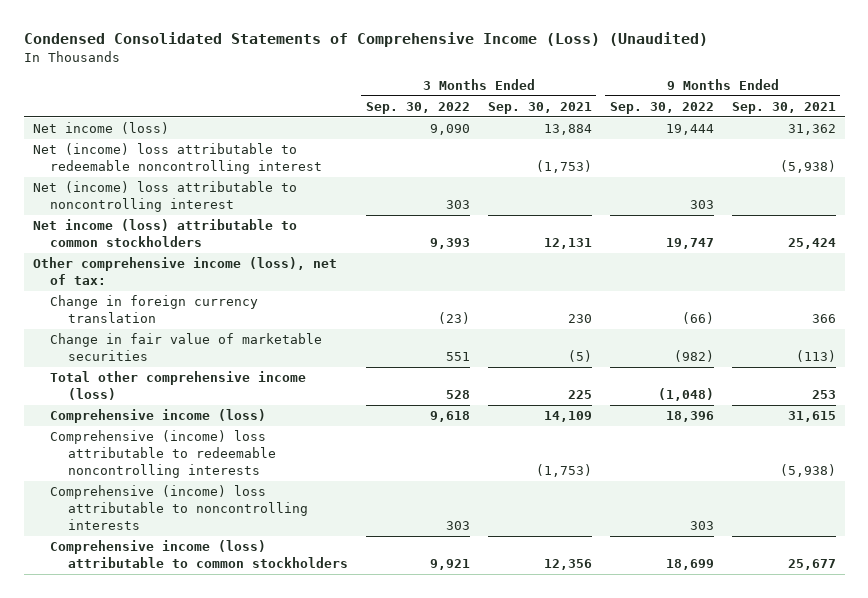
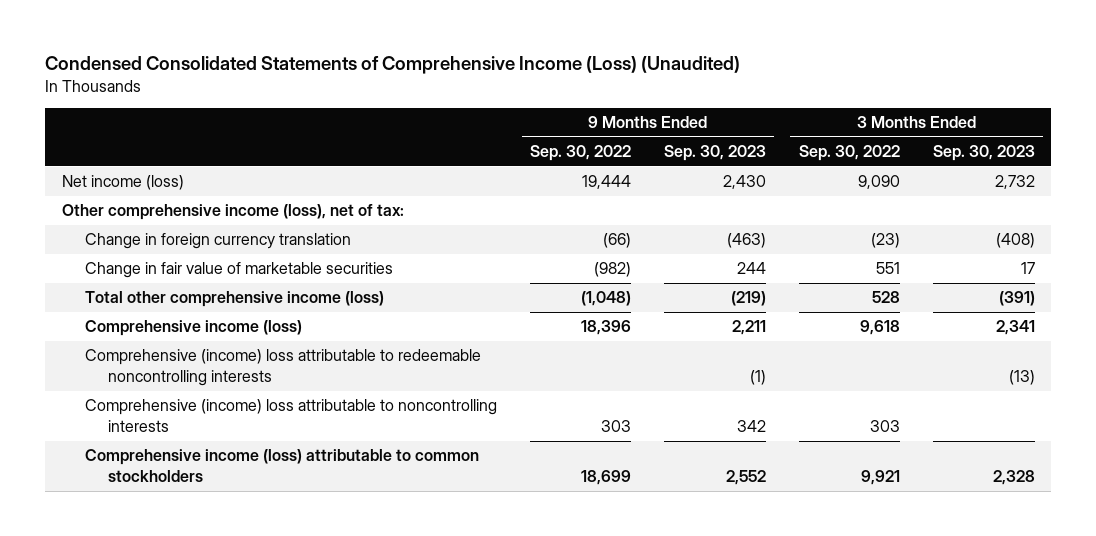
- | 3 Months Ended Sep. 30, 2022 | 3 Months Ended Sep. 30, 2021 | 9 Months Ended Sep. 30, 2022 | 9 Months Ended Sep. 30, 2021
+ | 9 Months Ended Sep. 30, 2022 | 9 Months Ended Sep. 30, 2023 | 3 Months Ended Sep. 30, 2022 | 3 Months Ended Sep. 30, 2023
- Net (income) loss attributable to redeemable noncontrolling interest | | (1,753) | | (5,938)
- Net (income) loss attributable to noncontrolling interest | 303 | | 303 |
- Net income (loss) attributable to common stockholders | 9,393 | 12,131 | 19,747 | 25,424

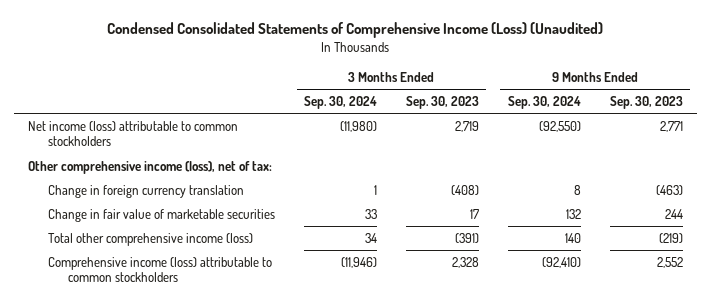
- | 9 Months Ended Sep. 30, 2022 | 9 Months Ended Sep. 30, 2023 | 3 Months Ended Sep. 30, 2022 | 3 Months Ended Sep. 30, 2023
+ | 3 Months Ended Sep. 30, 2024 | 3 Months Ended Sep. 30, 2023 | 9 Months Ended Sep. 30, 2024 | 9 Months Ended Sep. 30, 2023
- Net income (loss) | 19,444 | 2,430 | 9,090 | 2,732
+ Net income (loss) attributable to common stockholders | (11,980) | 2,719 | (92,550) | 2,771
- Comprehensive income (loss) | 18,396 | 2,211 | 9,618 | 2,341
- Comprehensive (income) loss attributable to redeemable noncontrolling interests | | (1) | | (13)
- Comprehensive (income) loss attributable to noncontrolling interests | 303 | 342 | 303 |

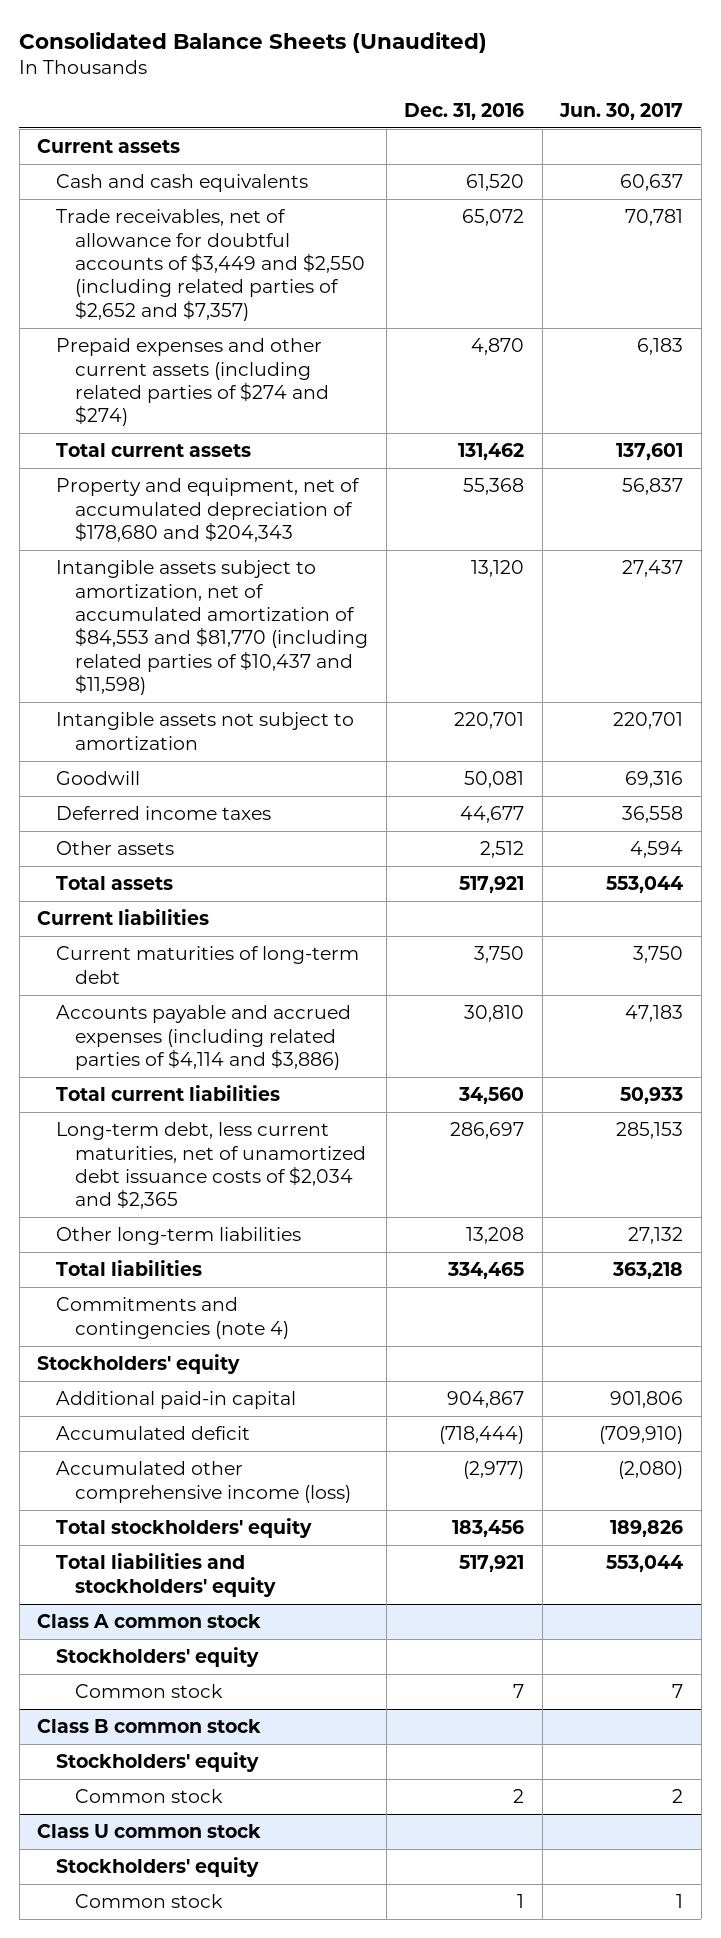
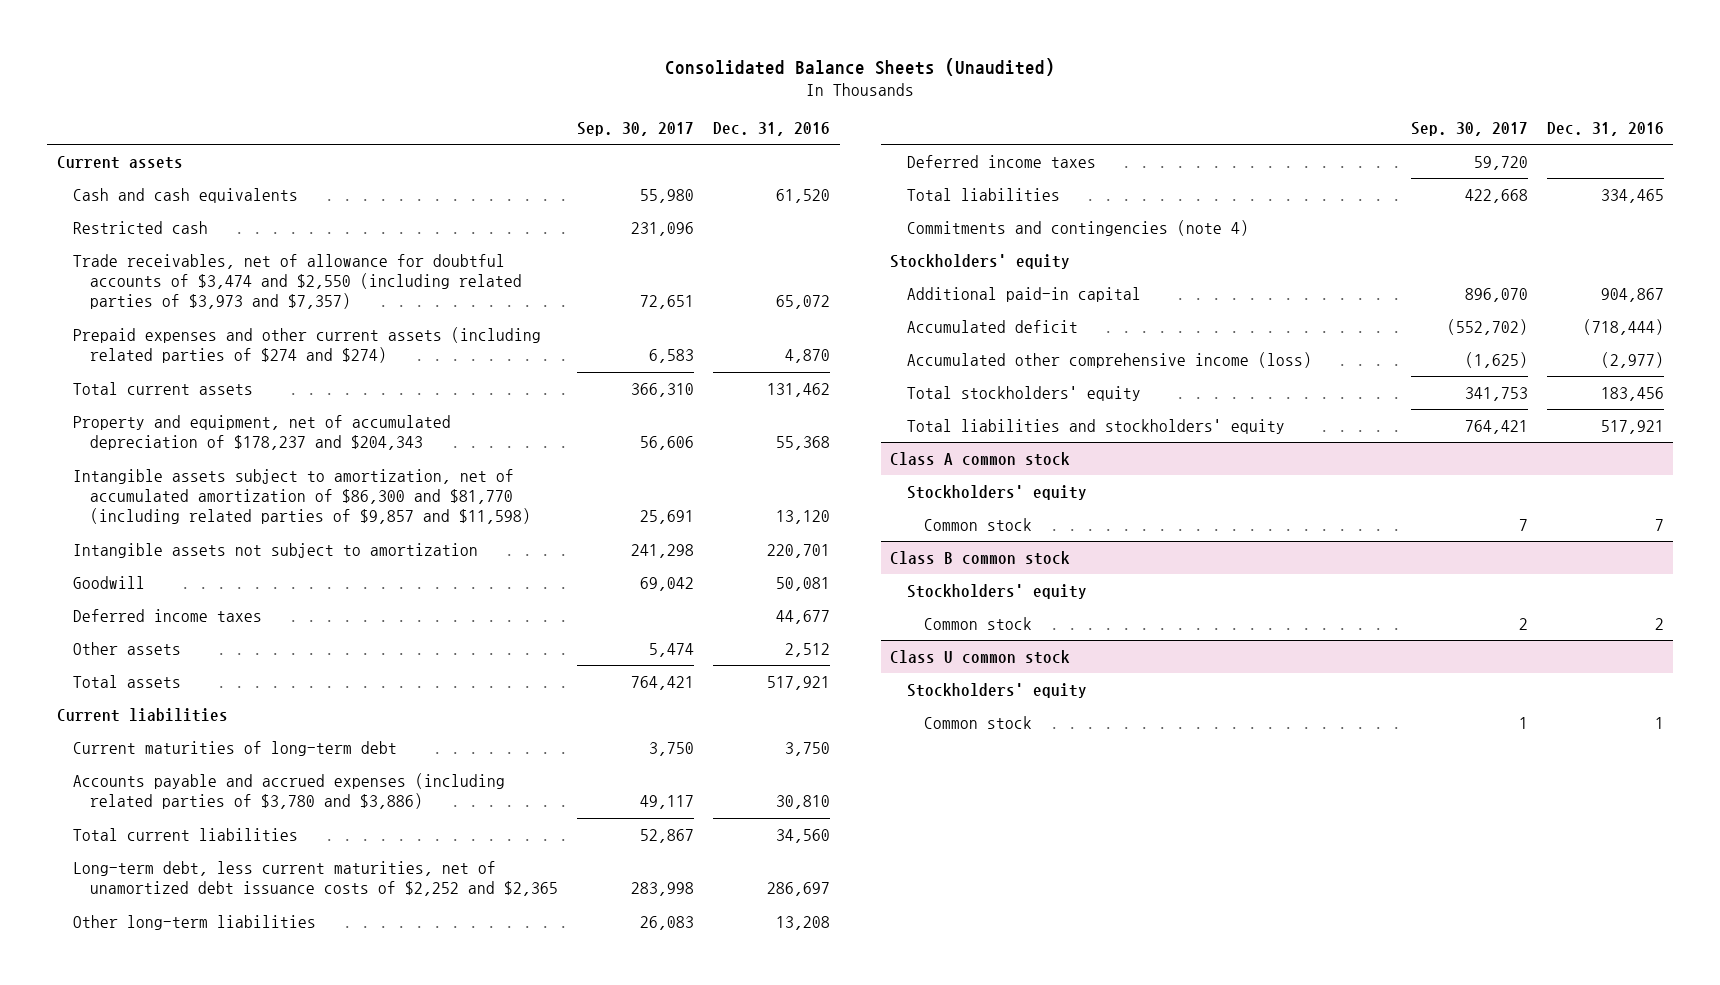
- | Dec. 31, 2016 | Jun. 30, 2017
+ | Sep. 30, 2017 | Dec. 31, 2016
- Trade receivables, net of allowance for doubtful accounts of $3,449 and $2,550 (including related parties of $2,652 and $7,357) | 65,072 | 70,781
+ Restricted cash | 231,096 |
+ Trade receivables, net of allowance for doubtful accounts of $3,474 and $2,550 (including related parties of $3,973 and $7,357) | 72,651 | 65,072
- Property and equipment, net of accumulated depreciation of $178,680 and $204,343 | 55,368 | 56,837
- Intangible assets subject to amortization, net of accumulated amortization of $84,553 and $81,770 (including related parties of $10,437 and $11,598) | 13,120 | 27,437
+ Property and equipment, net of accumulated depreciation of $178,237 and $204,343 | 56,606 | 55,368
+ Intangible assets subject to amortization, net of accumulated amortization of $86,300 and $81,770 (including related parties of $9,857 and $11,598) | 25,691 | 13,120
- Accounts payable and accrued expenses (including related parties of $4,114 and $3,886) | 30,810 | 47,183
+ Accounts payable and accrued expenses (including related parties of $3,780 and $3,886) | 49,117 | 30,810
- Long-term debt, less current maturities, net of unamortized debt issuance costs of $2,034 and $2,365 | 286,697 | 285,153
+ Long-term debt, less current maturities, net of unamortized debt issuance costs of $2,252 and $2,365 | 283,998 | 286,697
+ Deferred income taxes | 59,720 |

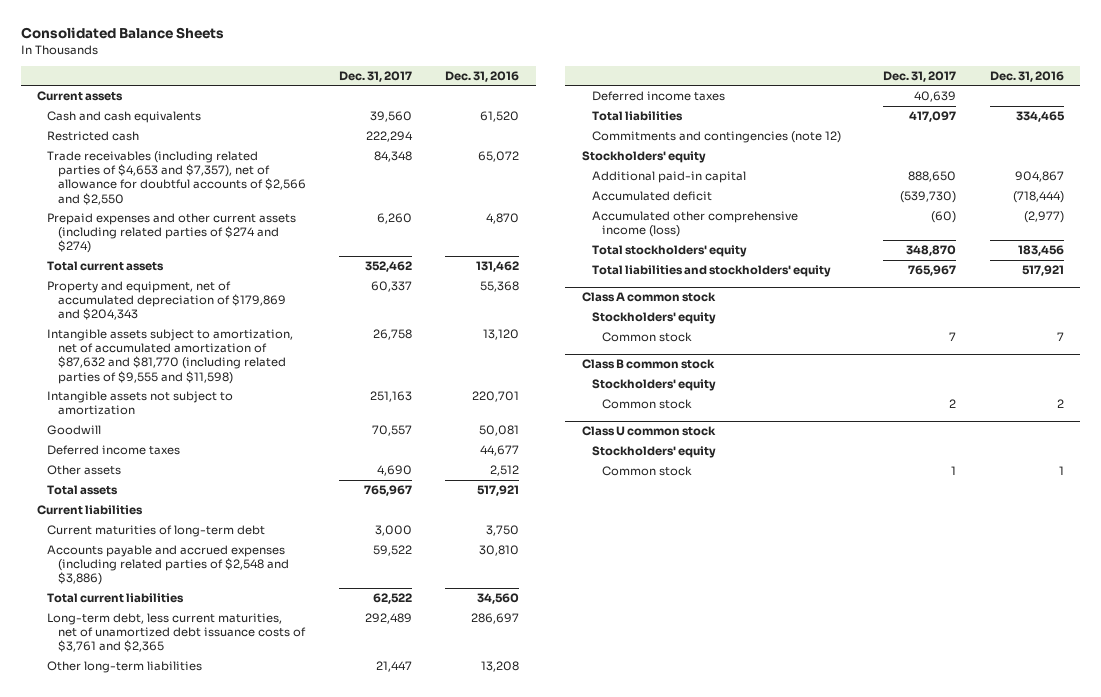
- Consolidated Balance Sheets (Unaudited)
+ Consolidated Balance Sheets
- | Sep. 30, 2017 | Dec. 31, 2016
+ | Dec. 31, 2017 | Dec. 31, 2016
- Trade receivables, net of allowance for doubtful accounts of $3,474 and $2,550 (including related parties of $3,973 and $7,357) | 72,651 | 65,072
+ Trade receivables (including related parties of $4,653 and $7,357), net of allowance for doubtful accounts of $2,566 and $2,550 | 84,348 | 65,072
- Property and equipment, net of accumulated depreciation of $178,237 and $204,343 | 56,606 | 55,368
- Intangible assets subject to amortization, net of accumulated amortization of $86,300 and $81,770 (including related parties of $9,857 and $11,598) | 25,691 | 13,120
+ Property and equipment, net of accumulated depreciation of $179,869 and $204,343 | 60,337 | 55,368
+ Intangible assets subject to amortization, net of accumulated amortization of $87,632 and $81,770 (including related parties of $9,555 and $11,598) | 26,758 | 13,120
- Accounts payable and accrued expenses (including related parties of $3,780 and $3,886) | 49,117 | 30,810
+ Accounts payable and accrued expenses (including related parties of $2,548 and $3,886) | 59,522 | 30,810
- Long-term debt, less current maturities, net of unamortized debt issuance costs of $2,252 and $2,365 | 283,998 | 286,697
+ Long-term debt, less current maturities, net of unamortized debt issuance costs of $3,761 and $2,365 | 292,489 | 286,697
- Commitments and contingencies (note 4)
+ Commitments and contingencies (note 12)

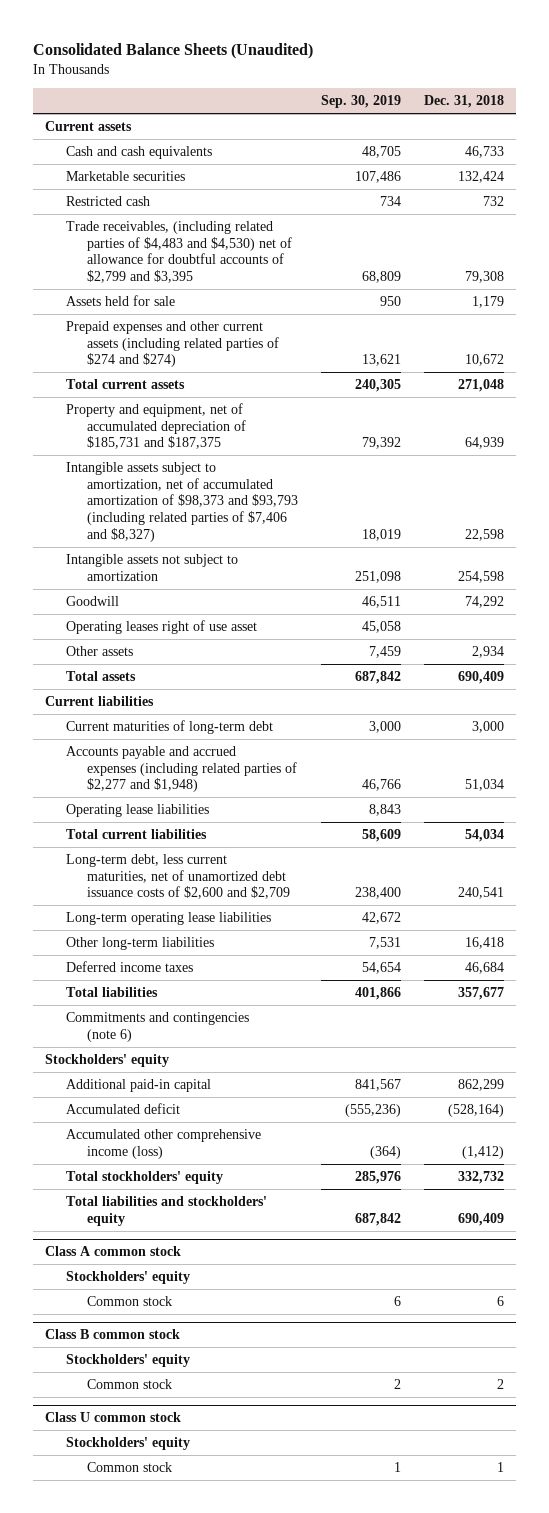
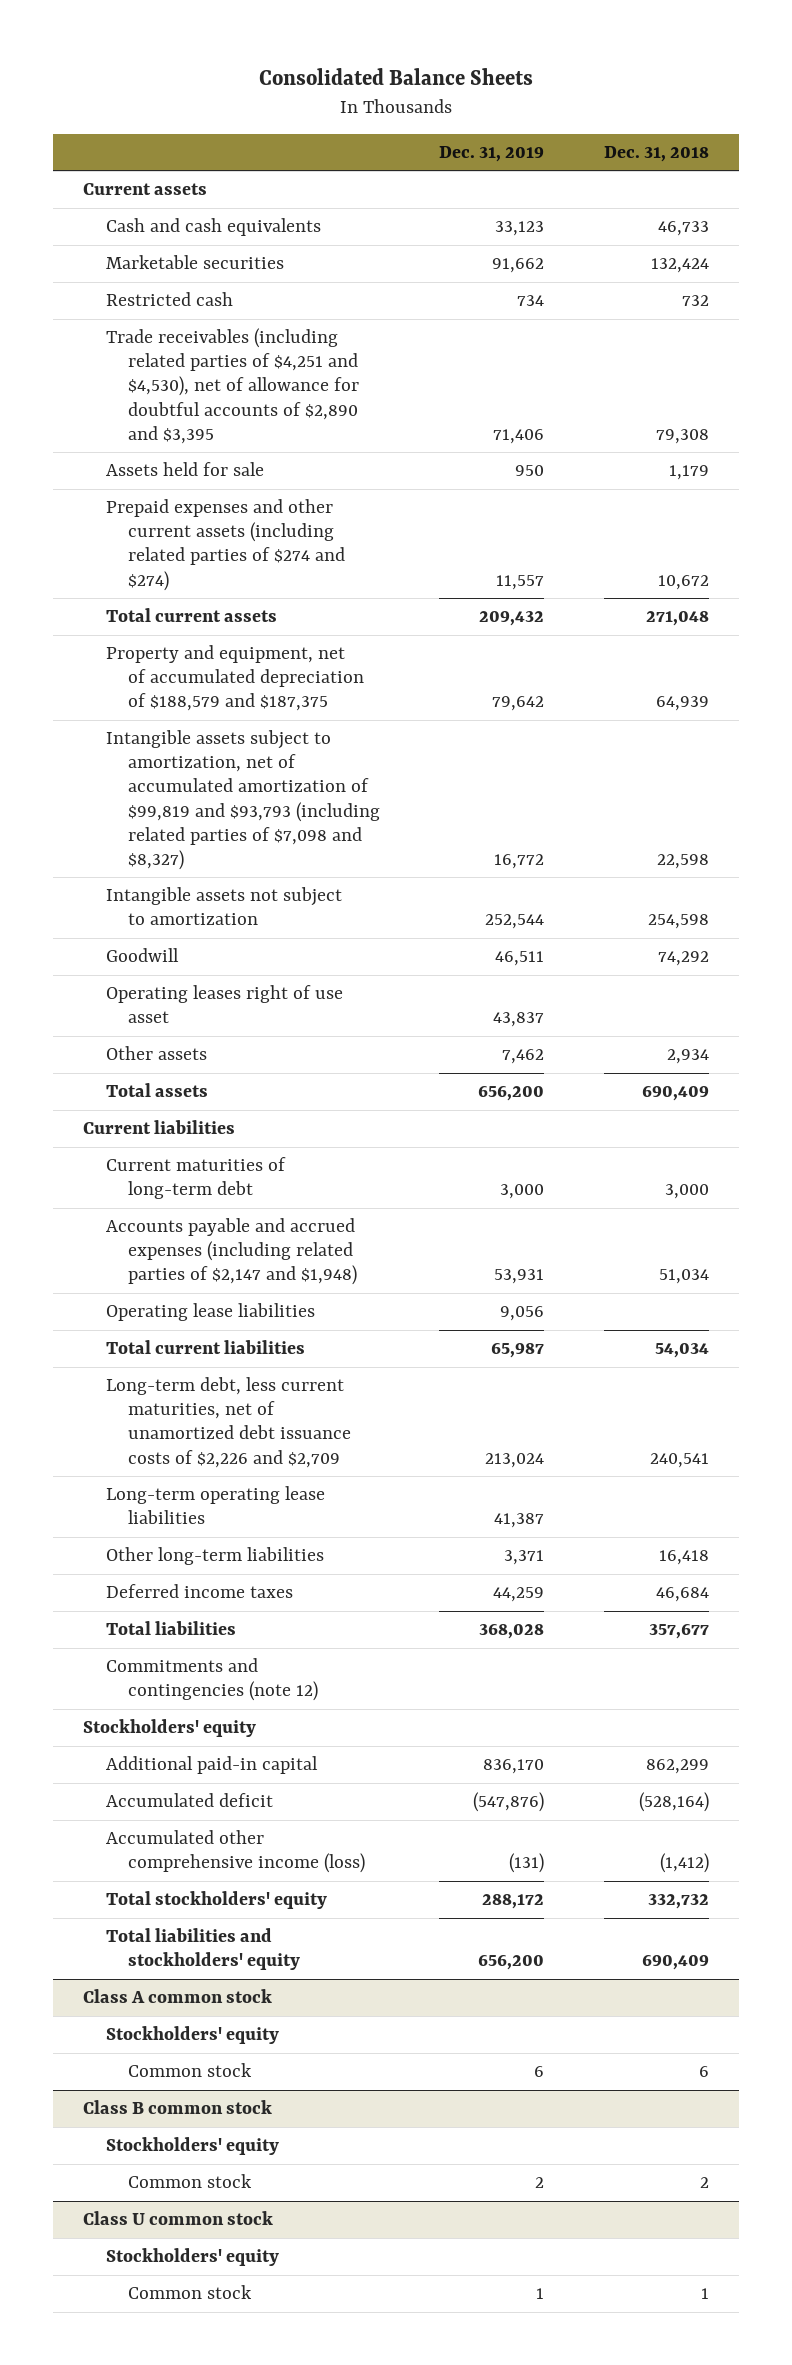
- Consolidated Balance Sheets (Unaudited)
+ Consolidated Balance Sheets
- | Sep. 30, 2019 | Dec. 31, 2018
+ | Dec. 31, 2019 | Dec. 31, 2018
- Trade receivables, (including related parties of $4,483 and $4,530) net of allowance for doubtful accounts of $2,799 and $3,395 | 68,809 | 79,308
+ Trade receivables (including related parties of $4,251 and $4,530), net of allowance for doubtful accounts of $2,890 and $3,395 | 71,406 | 79,308
- Property and equipment, net of accumulated depreciation of $185,731 and $187,375 | 79,392 | 64,939
- Intangible assets subject to amortization, net of accumulated amortization of $98,373 and $93,793 (including related parties of $7,406 and $8,327) | 18,019 | 22,598
+ Property and equipment, net of accumulated depreciation of $188,579 and $187,375 | 79,642 | 64,939
+ Intangible assets subject to amortization, net of accumulated amortization of $99,819 and $93,793 (including related parties of $7,098 and $8,327) | 16,772 | 22,598
- Accounts payable and accrued expenses (including related parties of $2,277 and $1,948) | 46,766 | 51,034
+ Accounts payable and accrued expenses (including related parties of $2,147 and $1,948) | 53,931 | 51,034
- Long-term debt, less current maturities, net of unamortized debt issuance costs of $2,600 and $2,709 | 238,400 | 240,541
+ Long-term debt, less current maturities, net of unamortized debt issuance costs of $2,226 and $2,709 | 213,024 | 240,541
- Commitments and contingencies (note 6)
+ Commitments and contingencies (note 12)

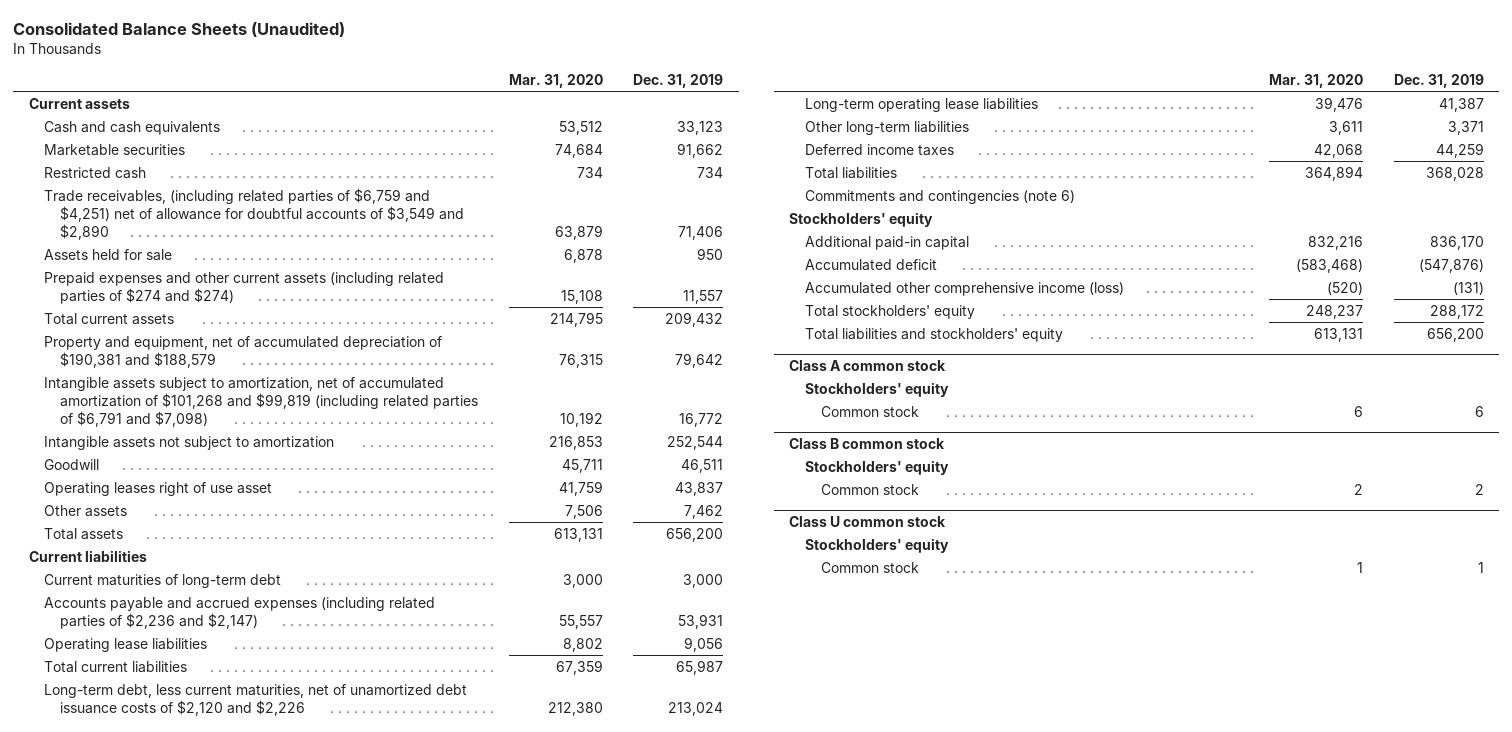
- Consolidated Balance Sheets
+ Consolidated Balance Sheets (Unaudited)
- | Dec. 31, 2019 | Dec. 31, 2018
+ | Mar. 31, 2020 | Dec. 31, 2019
- Trade receivables (including related parties of $4,251 and $4,530), net of allowance for doubtful accounts of $2,890 and $3,395 | 71,406 | 79,308
+ Trade receivables, (including related parties of $6,759 and $4,251) net of allowance for doubtful accounts of $3,549 and $2,890 | 63,879 | 71,406
- Property and equipment, net of accumulated depreciation of $188,579 and $187,375 | 79,642 | 64,939
- Intangible assets subject to amortization, net of accumulated amortization of $99,819 and $93,793 (including related parties of $7,098 and $8,327) | 16,772 | 22,598
+ Property and equipment, net of accumulated depreciation of $190,381 and $188,579 | 76,315 | 79,642
+ Intangible assets subject to amortization, net of accumulated amortization of $101,268 and $99,819 (including related parties of $6,791 and $7,098) | 10,192 | 16,772
- Accounts payable and accrued expenses (including related parties of $2,147 and $1,948) | 53,931 | 51,034
+ Accounts payable and accrued expenses (including related parties of $2,236 and $2,147) | 55,557 | 53,931
- Long-term debt, less current maturities, net of unamortized debt issuance costs of $2,226 and $2,709 | 213,024 | 240,541
+ Long-term debt, less current maturities, net of unamortized debt issuance costs of $2,120 and $2,226 | 212,380 | 213,024
- Commitments and contingencies (note 12)
+ Commitments and contingencies (note 6)

